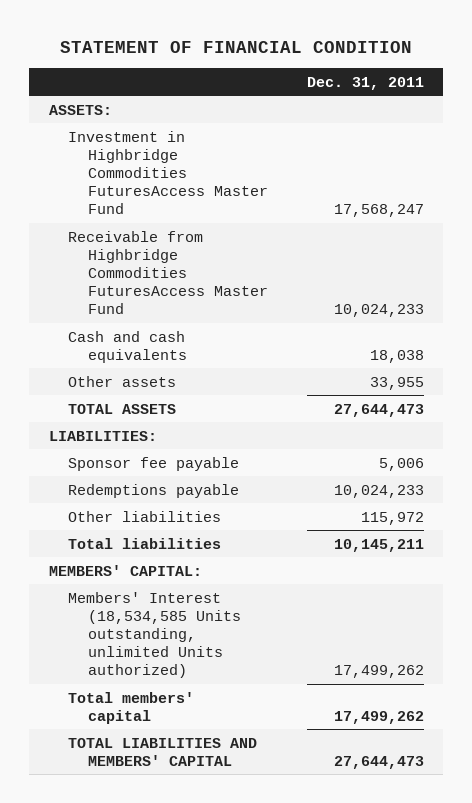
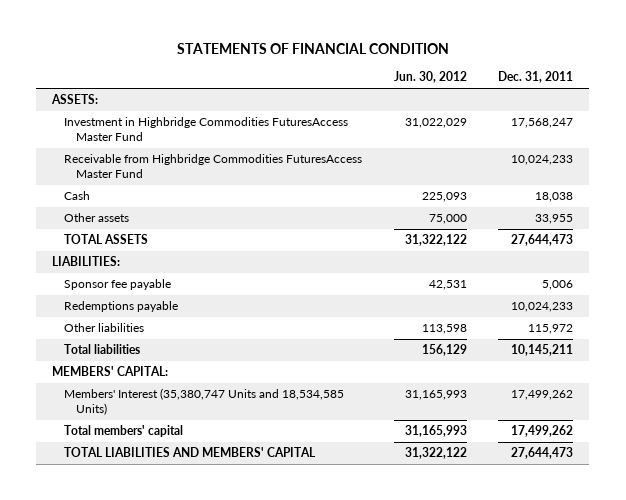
- STATEMENT OF FINANCIAL CONDITION
+ STATEMENTS OF FINANCIAL CONDITION
- | Dec. 31, 2011
+ | Jun. 30, 2012 | Dec. 31, 2011
- Cash and cash equivalents | 18,038
+ Cash | 225,093 | 18,038
- Members' Interest (18,534,585 Units outstanding, unlimited Units authorized) | 17,499,262
+ Members' Interest (35,380,747 Units and 18,534,585 Units) | 31,165,993 | 17,499,262

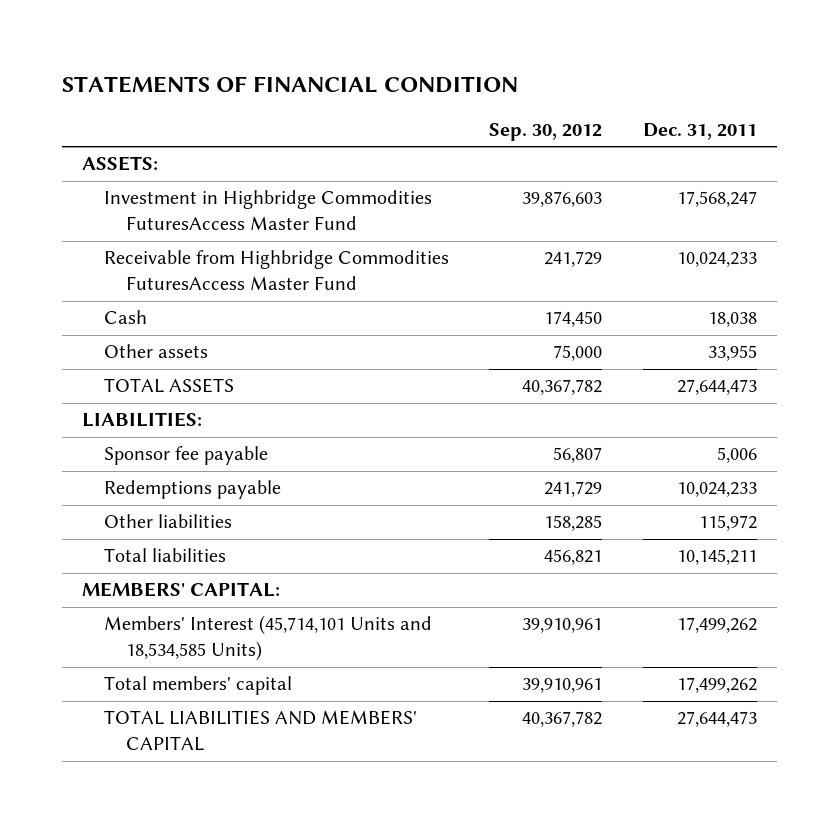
- | Jun. 30, 2012 | Dec. 31, 2011
+ | Sep. 30, 2012 | Dec. 31, 2011
- Members' Interest (35,380,747 Units and 18,534,585 Units) | 31,165,993 | 17,499,262
+ Members' Interest (45,714,101 Units and 18,534,585 Units) | 39,910,961 | 17,499,262

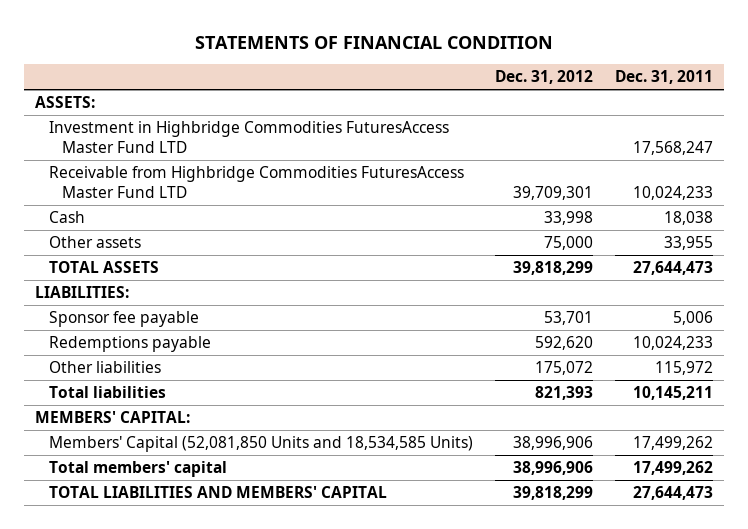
- | Sep. 30, 2012 | Dec. 31, 2011
+ | Dec. 31, 2012 | Dec. 31, 2011
- Investment in Highbridge Commodities FuturesAccess Master Fund | 39,876,603 | 17,568,247
- Receivable from Highbridge Commodities FuturesAccess Master Fund | 241,729 | 10,024,233
+ Investment in Highbridge Commodities FuturesAccess Master Fund LTD | | 17,568,247
+ Receivable from Highbridge Commodities FuturesAccess Master Fund LTD | 39,709,301 | 10,024,233
- Members' Interest (45,714,101 Units and 18,534,585 Units) | 39,910,961 | 17,499,262
+ Members' Capital (52,081,850 Units and 18,534,585 Units) | 38,996,906 | 17,499,262

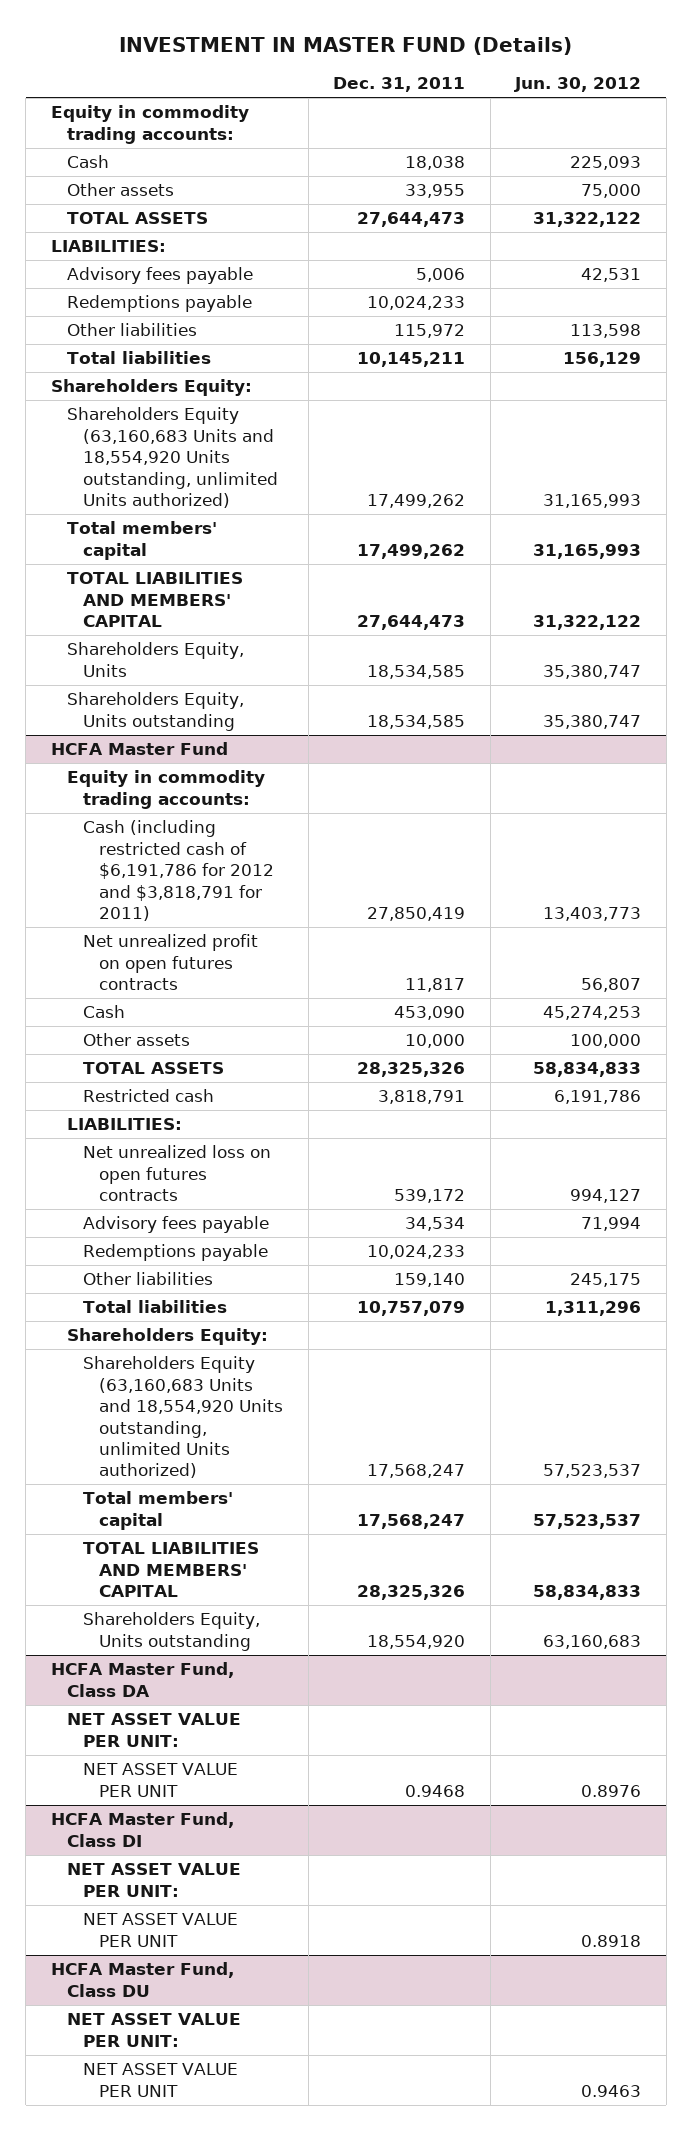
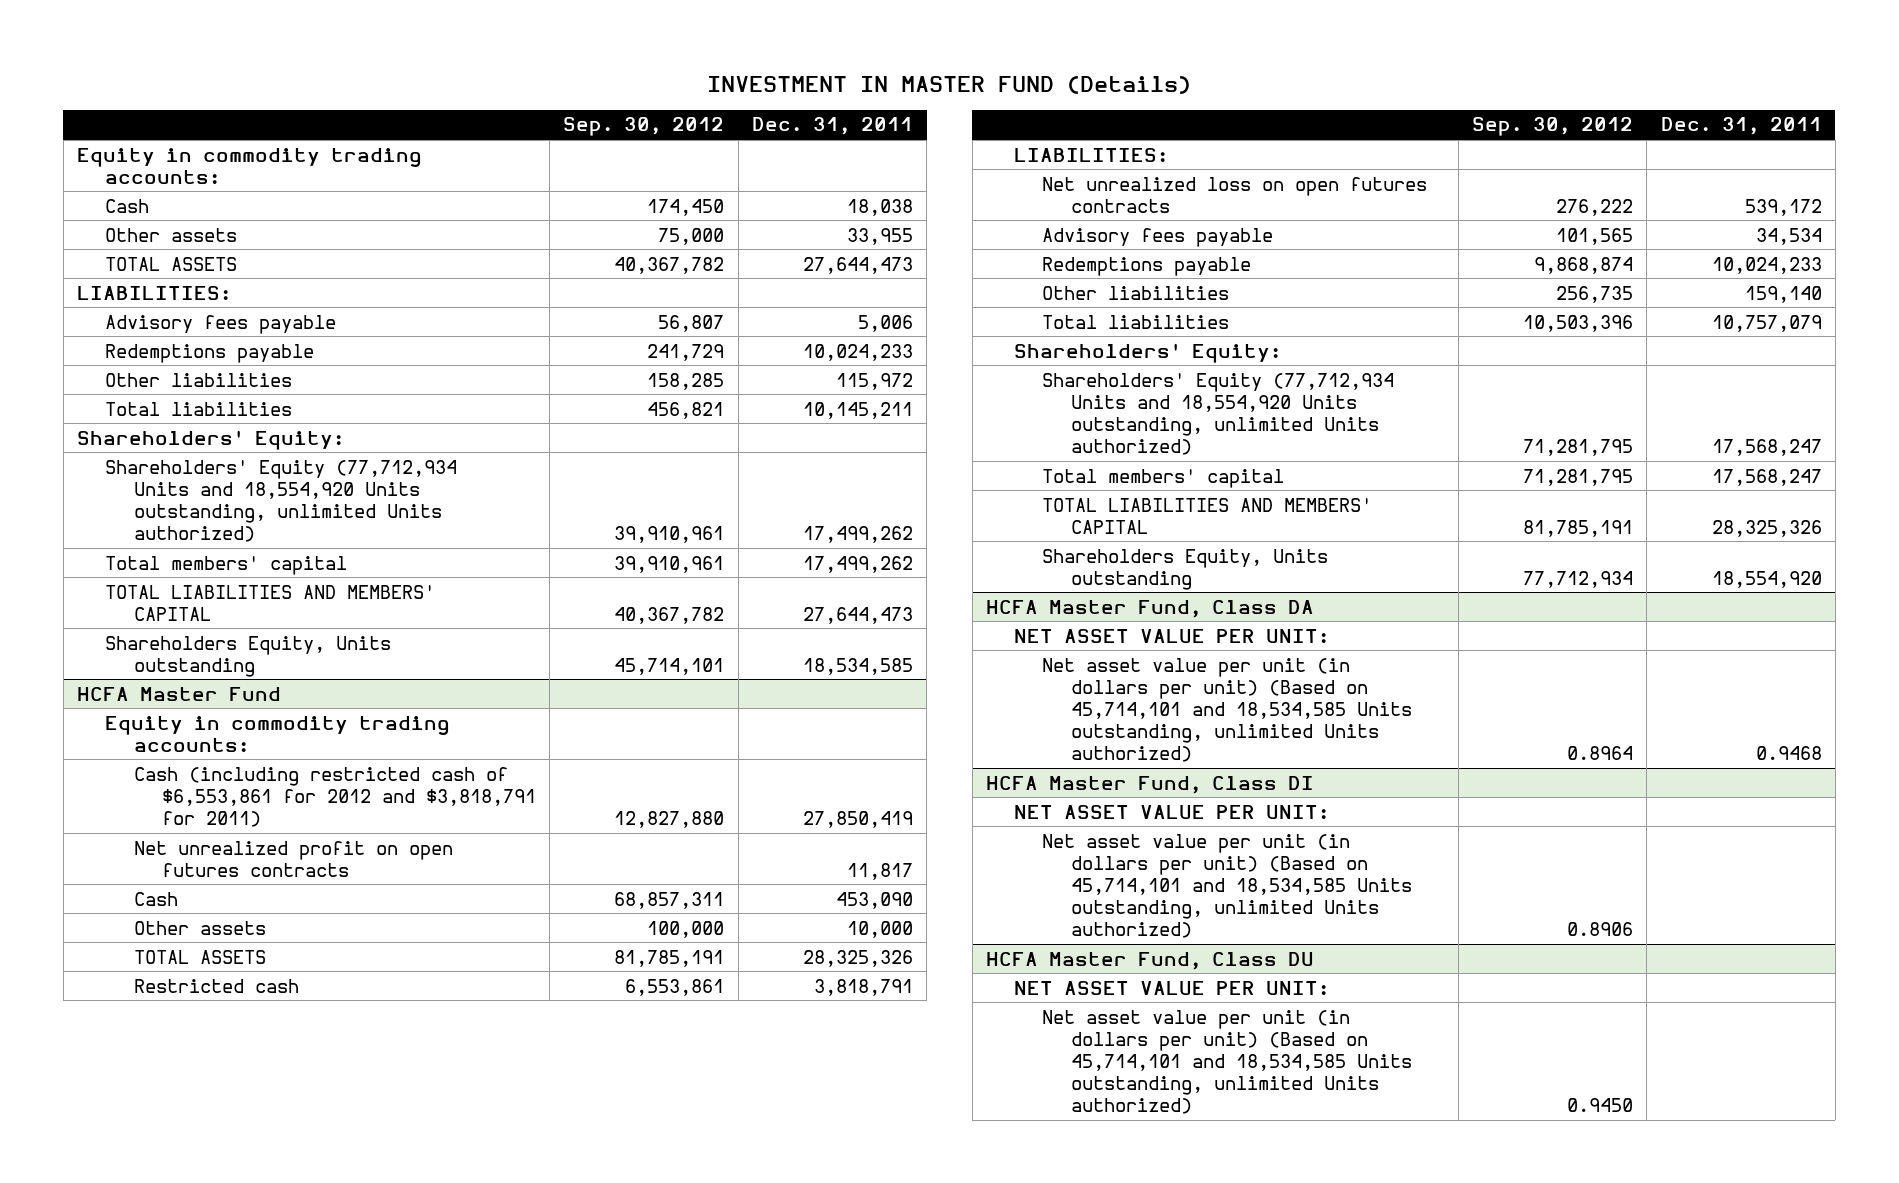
- | Dec. 31, 2011 | Jun. 30, 2012
+ | Sep. 30, 2012 | Dec. 31, 2011
- Shareholders Equity:
- Shareholders Equity (63,160,683 Units and 18,554,920 Units outstanding, unlimited Units authorized) | 17,499,262 | 31,165,993
+ Shareholders' Equity:
+ Shareholders' Equity (77,712,934 Units and 18,554,920 Units outstanding, unlimited Units authorized) | 39,910,961 | 17,499,262
- Shareholders Equity, Units | 18,534,585 | 35,380,747
@ HCFA Master Fund
- Cash (including restricted cash of $6,191,786 for 2012 and $3,818,791 for 2011) | 27,850,419 | 13,403,773
+ Cash (including restricted cash of $6,553,861 for 2012 and $3,818,791 for 2011) | 12,827,880 | 27,850,419
- Shareholders Equity:
- Shareholders Equity (63,160,683 Units and 18,554,920 Units outstanding, unlimited Units authorized) | 17,568,247 | 57,523,537
+ Shareholders' Equity:
+ Shareholders' Equity (77,712,934 Units and 18,554,920 Units outstanding, unlimited Units authorized) | 71,281,795 | 17,568,247
@ HCFA Master Fund, Class DA
- NET ASSET VALUE PER UNIT | 0.9468 | 0.8976
+ Net asset value per unit (in dollars per unit) (Based on 45,714,101 and 18,534,585 Units outstanding, unlimited Units authorized) | 0.8964 | 0.9468
@ HCFA Master Fund, Class DI
- NET ASSET VALUE PER UNIT | | 0.8918
+ Net asset value per unit (in dollars per unit) (Based on 45,714,101 and 18,534,585 Units outstanding, unlimited Units authorized) | 0.8906 |
@ HCFA Master Fund, Class DU
- NET ASSET VALUE PER UNIT | | 0.9463
+ Net asset value per unit (in dollars per unit) (Based on 45,714,101 and 18,534,585 Units outstanding, unlimited Units authorized) | 0.9450 |

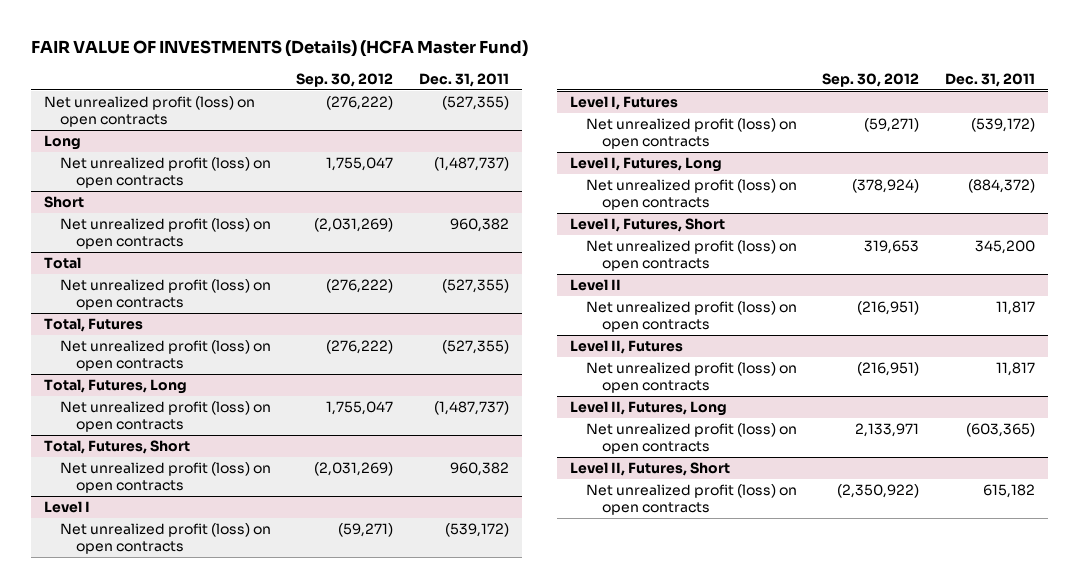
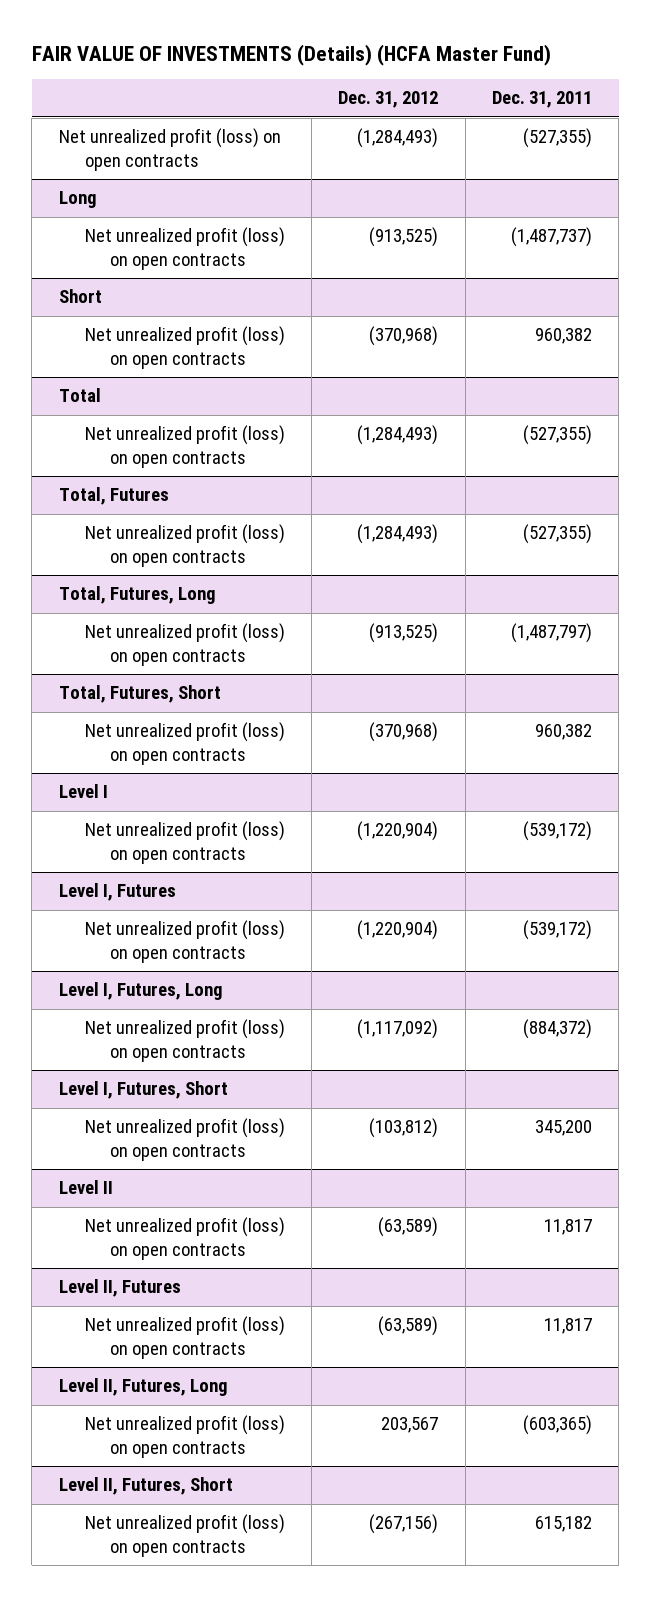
- | Sep. 30, 2012 | Dec. 31, 2011
+ | Dec. 31, 2012 | Dec. 31, 2011
@ Total, Futures, Long
- Net unrealized profit (loss) on open contracts | 1,755,047 | (1,487,737)
+ Net unrealized profit (loss) on open contracts | (913,525) | (1,487,797)

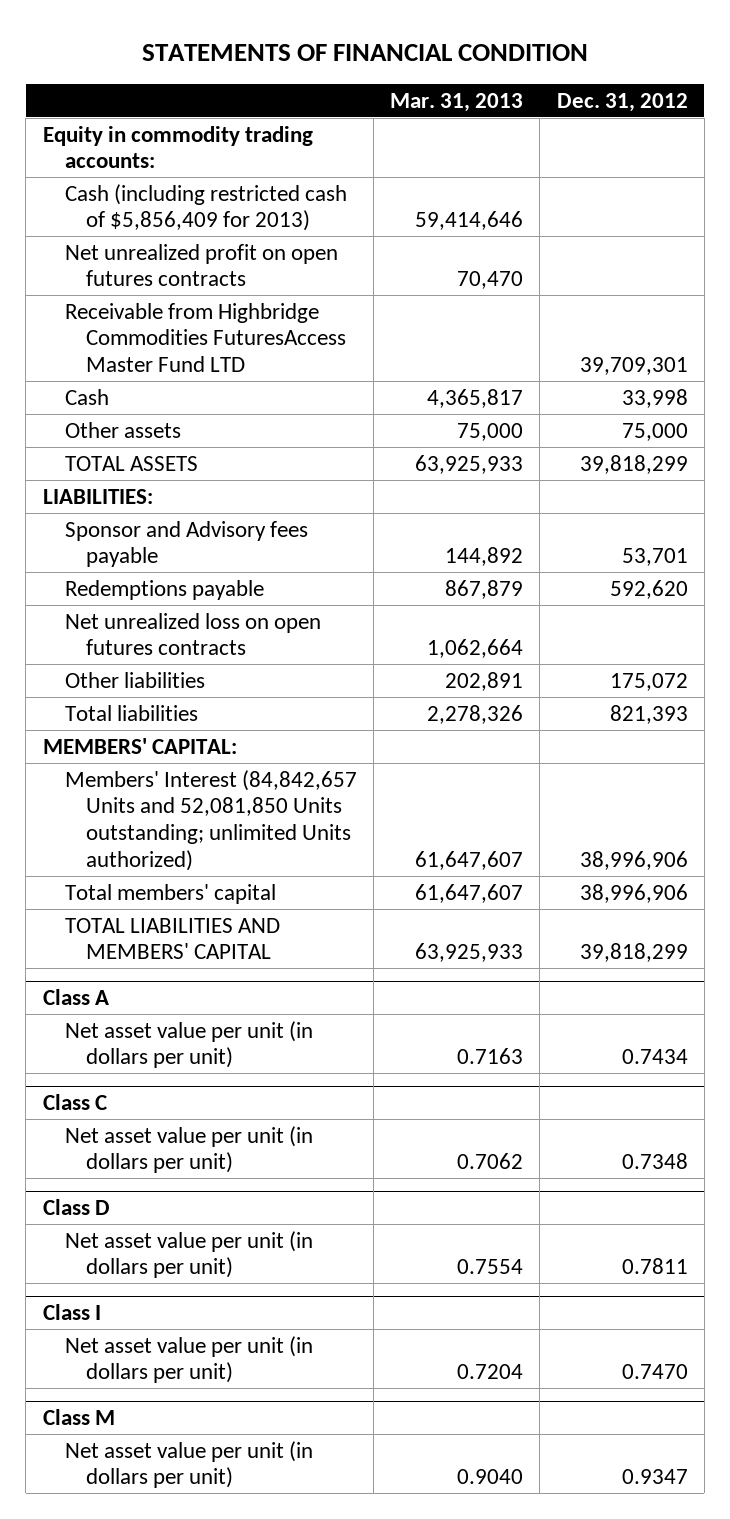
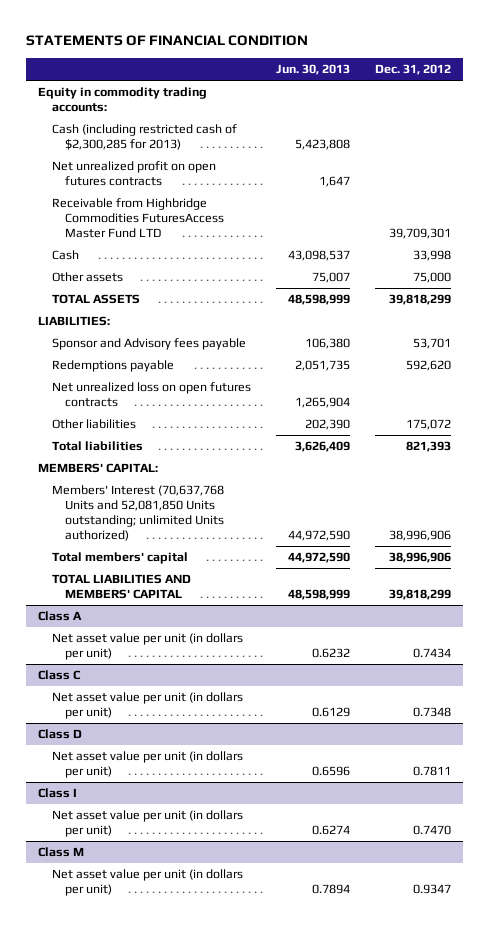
- | Mar. 31, 2013 | Dec. 31, 2012
+ | Jun. 30, 2013 | Dec. 31, 2012
- Cash (including restricted cash of $5,856,409 for 2013) | 59,414,646 |
+ Cash (including restricted cash of $2,300,285 for 2013) | 5,423,808 |
- Members' Interest (84,842,657 Units and 52,081,850 Units outstanding; unlimited Units authorized) | 61,647,607 | 38,996,906
+ Members' Interest (70,637,768 Units and 52,081,850 Units outstanding; unlimited Units authorized) | 44,972,590 | 38,996,906

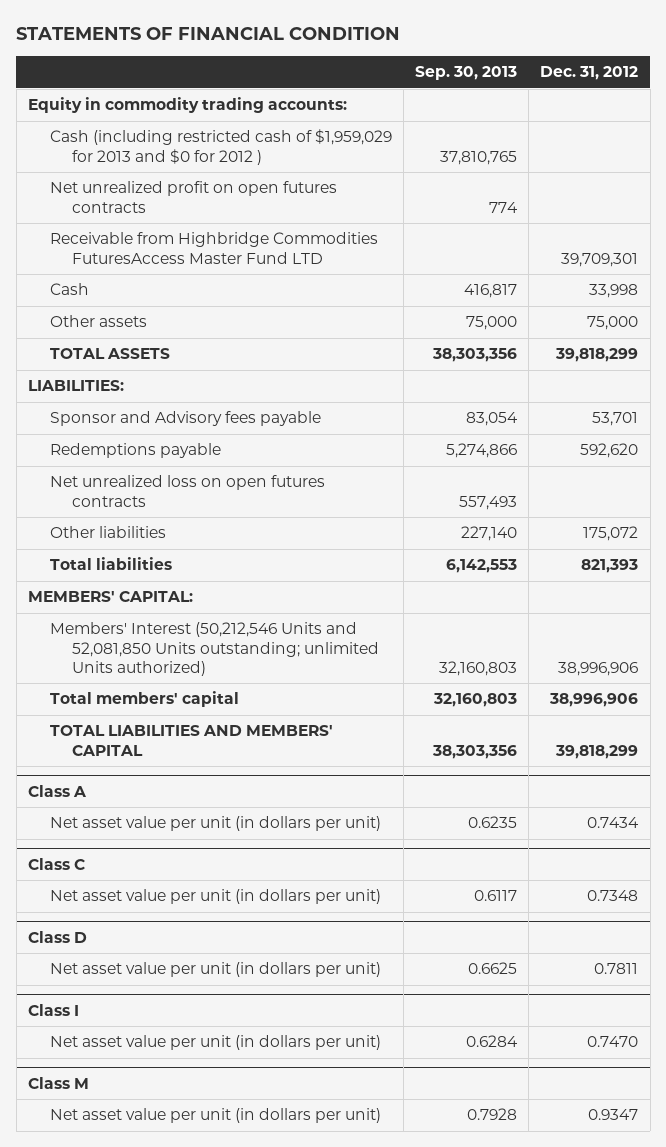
- | Jun. 30, 2013 | Dec. 31, 2012
+ | Sep. 30, 2013 | Dec. 31, 2012
- Cash (including restricted cash of $2,300,285 for 2013) | 5,423,808 |
+ Cash (including restricted cash of $1,959,029 for 2013 and $0 for 2012 ) | 37,810,765 |
- Members' Interest (70,637,768 Units and 52,081,850 Units outstanding; unlimited Units authorized) | 44,972,590 | 38,996,906
+ Members' Interest (50,212,546 Units and 52,081,850 Units outstanding; unlimited Units authorized) | 32,160,803 | 38,996,906

